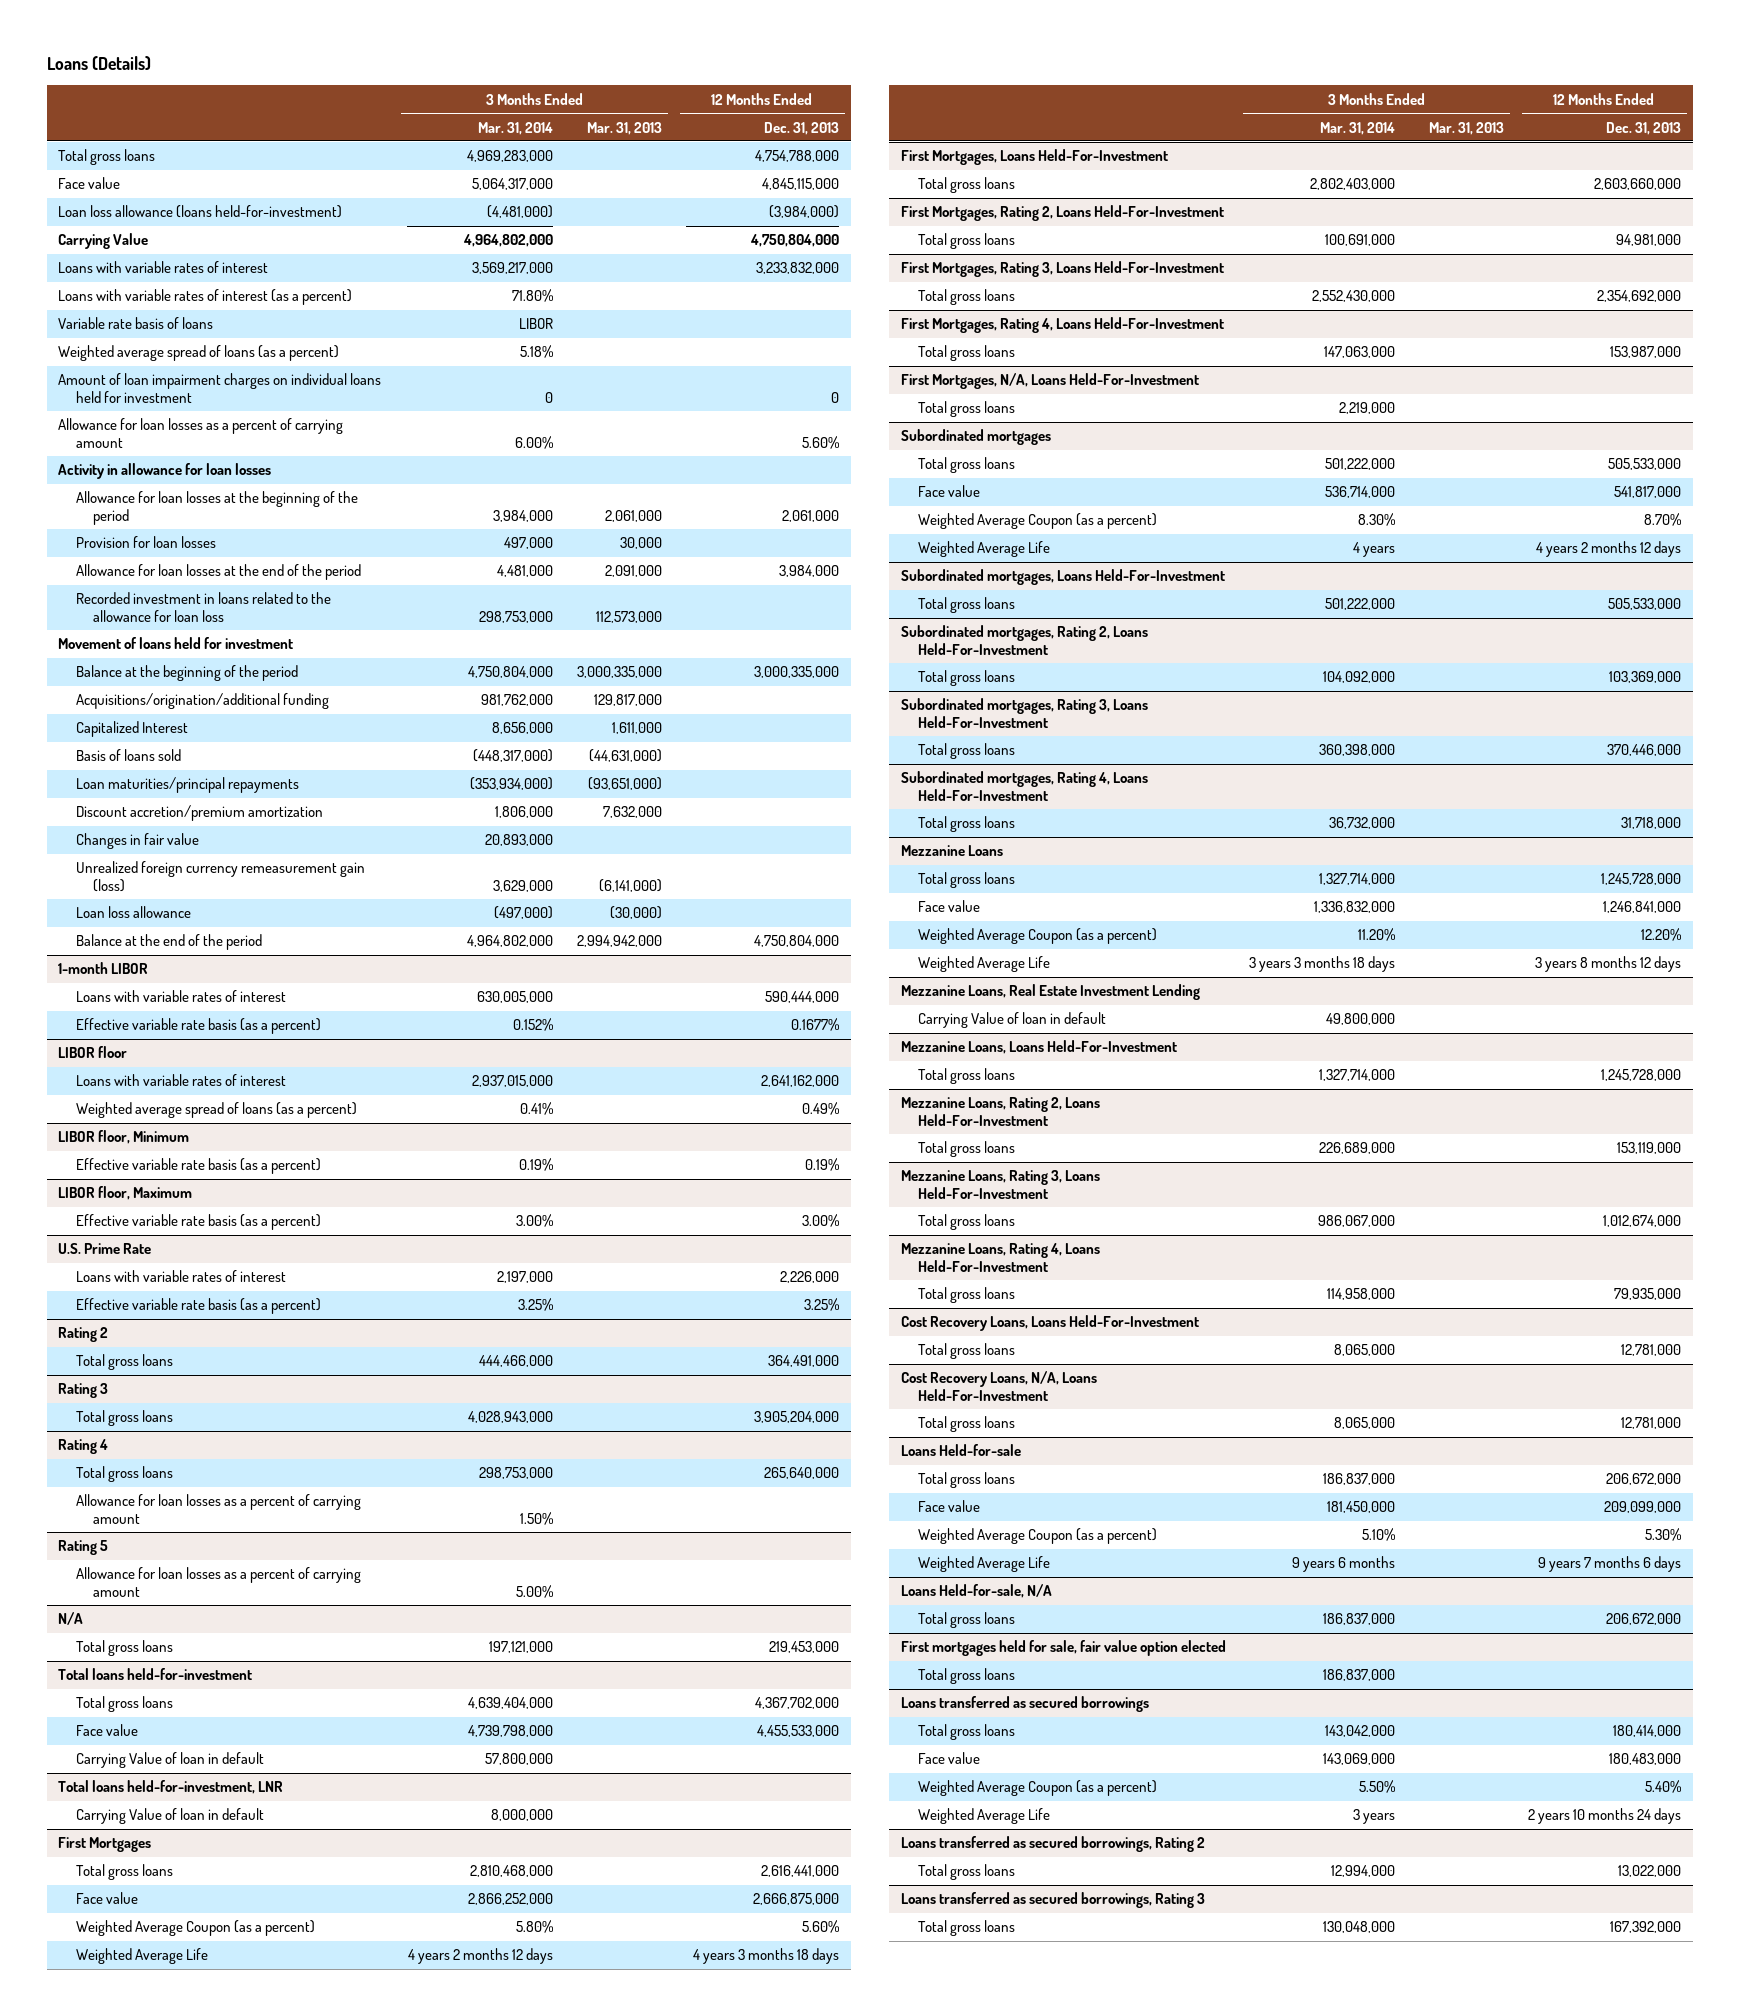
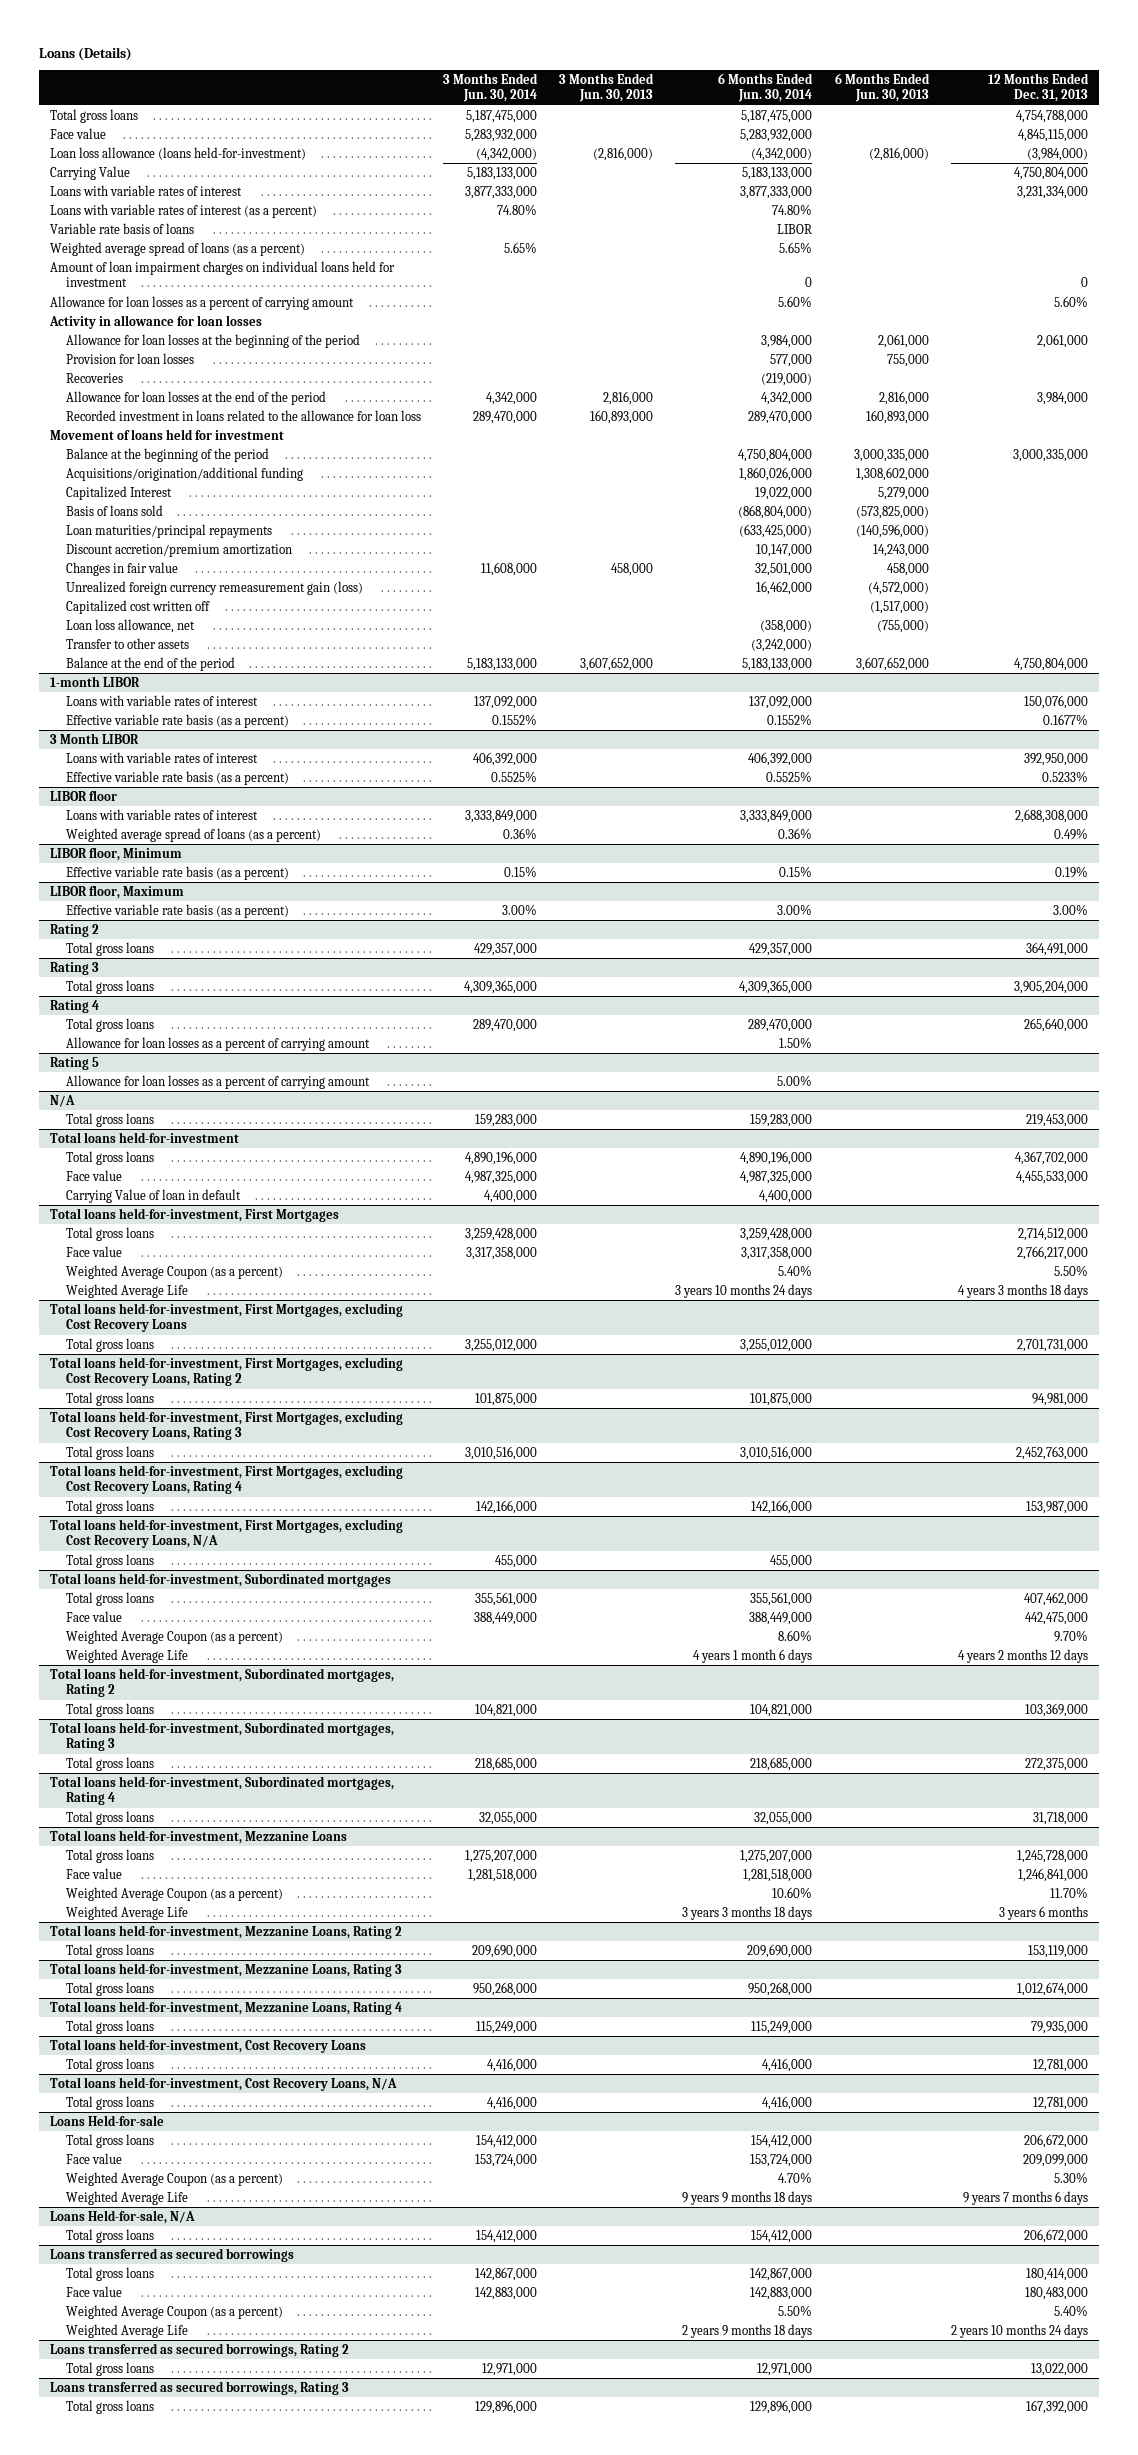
- | 3 Months Ended Mar. 31, 2014 | 3 Months Ended Mar. 31, 2013 | 12 Months Ended Dec. 31, 2013
+ | 3 Months Ended Jun. 30, 2014 | 3 Months Ended Jun. 30, 2013 | 6 Months Ended Jun. 30, 2014 | 6 Months Ended Jun. 30, 2013 | 12 Months Ended Dec. 31, 2013
- Loans with variable rates of interest | 3,569,217,000 | | 3,233,832,000
+ Loans with variable rates of interest | 3,877,333,000 | | 3,877,333,000 | | 3,231,334,000
+ Recoveries | | | (219,000) | |
- Loan loss allowance | (497,000) | (30,000) |
+ Capitalized cost written off | | | | (1,517,000) |
+ Loan loss allowance, net | | | (358,000) | (755,000) |
+ Transfer to other assets | | | (3,242,000) | |
@ 1-month LIBOR
- Loans with variable rates of interest | 630,005,000 | | 590,444,000
+ Loans with variable rates of interest | 137,092,000 | | 137,092,000 | | 150,076,000
+ 3 Month LIBOR
+ Loans with variable rates of interest | 406,392,000 | | 406,392,000 | | 392,950,000
+ Effective variable rate basis (as a percent) | 0.5525% | | 0.5525% | | 0.5233%
@ LIBOR floor
- Loans with variable rates of interest | 2,937,015,000 | | 2,641,162,000
+ Loans with variable rates of interest | 3,333,849,000 | | 3,333,849,000 | | 2,688,308,000
- U.S. Prime Rate
- Loans with variable rates of interest | 2,197,000 | | 2,226,000
- Effective variable rate basis (as a percent) | 3.25% | | 3.25%
- Total loans held-for-investment, LNR
- Carrying Value of loan in default | 8,000,000 | |
- First Mortgages
- Total gross loans | 2,810,468,000 | | 2,616,441,000
- Face value | 2,866,252,000 | | 2,666,875,000
- Weighted Average Coupon (as a percent) | 5.80% | | 5.60%
+ Total loans held-for-investment, First Mortgages
+ Total gross loans | 3,259,428,000 | | 3,259,428,000 | | 2,714,512,000
+ Face value | 3,317,358,000 | | 3,317,358,000 | | 2,766,217,000
+ Weighted Average Coupon (as a percent) | | | 5.40% | | 5.50%
- First Mortgages, Loans Held-For-Investment
- Total gross loans | 2,802,403,000 | | 2,603,660,000
- First Mortgages, Rating 2, Loans Held-For-Investment
+ Total loans held-for-investment, First Mortgages, excluding Cost Recovery Loans
+ Total gross loans | 3,255,012,000 | | 3,255,012,000 | | 2,701,731,000
+ Total loans held-for-investment, First Mortgages, excluding Cost Recovery Loans, Rating 2
- First Mortgages, Rating 3, Loans Held-For-Investment
- Total gross loans | 2,552,430,000 | | 2,354,692,000
- First Mortgages, Rating 4, Loans Held-For-Investment
+ Total loans held-for-investment, First Mortgages, excluding Cost Recovery Loans, Rating 3
+ Total gross loans | 3,010,516,000 | | 3,010,516,000 | | 2,452,763,000
+ Total loans held-for-investment, First Mortgages, excluding Cost Recovery Loans, Rating 4
- First Mortgages, N/A, Loans Held-For-Investment
+ Total loans held-for-investment, First Mortgages, excluding Cost Recovery Loans, N/A
- Subordinated mortgages
- Total gross loans | 501,222,000 | | 505,533,000
- Face value | 536,714,000 | | 541,817,000
- Weighted Average Coupon (as a percent) | 8.30% | | 8.70%
+ Total loans held-for-investment, Subordinated mortgages
+ Total gross loans | 355,561,000 | | 355,561,000 | | 407,462,000
+ Face value | 388,449,000 | | 388,449,000 | | 442,475,000
+ Weighted Average Coupon (as a percent) | | | 8.60% | | 9.70%
- Subordinated mortgages, Loans Held-For-Investment
- Total gross loans | 501,222,000 | | 505,533,000
- Subordinated mortgages, Rating 2, Loans Held-For-Investment
+ Total loans held-for-investment, Subordinated mortgages, Rating 2
- Subordinated mortgages, Rating 3, Loans Held-For-Investment
- Total gross loans | 360,398,000 | | 370,446,000
- Subordinated mortgages, Rating 4, Loans Held-For-Investment
+ Total loans held-for-investment, Subordinated mortgages, Rating 3
+ Total gross loans | 218,685,000 | | 218,685,000 | | 272,375,000
+ Total loans held-for-investment, Subordinated mortgages, Rating 4
- Mezzanine Loans
+ Total loans held-for-investment, Mezzanine Loans
- Weighted Average Coupon (as a percent) | 11.20% | | 12.20%
- Weighted Average Life | 3 years 3 months 18 days | | 3 years 8 months 12 days
- Mezzanine Loans, Real Estate Investment Lending
- Carrying Value of loan in default | 49,800,000 | |
- Mezzanine Loans, Loans Held-For-Investment
- Total gross loans | 1,327,714,000 | | 1,245,728,000
- Mezzanine Loans, Rating 2, Loans Held-For-Investment
+ Weighted Average Coupon (as a percent) | | | 10.60% | | 11.70%
+ Weighted Average Life | | | 3 years 3 months 18 days | | 3 years 6 months
+ Total loans held-for-investment, Mezzanine Loans, Rating 2
- Mezzanine Loans, Rating 3, Loans Held-For-Investment
+ Total loans held-for-investment, Mezzanine Loans, Rating 3
- Mezzanine Loans, Rating 4, Loans Held-For-Investment
+ Total loans held-for-investment, Mezzanine Loans, Rating 4
- Cost Recovery Loans, Loans Held-For-Investment
+ Total loans held-for-investment, Cost Recovery Loans
- Cost Recovery Loans, N/A, Loans Held-For-Investment
+ Total loans held-for-investment, Cost Recovery Loans, N/A
- First mortgages held for sale, fair value option elected
- Total gross loans | 186,837,000 | |

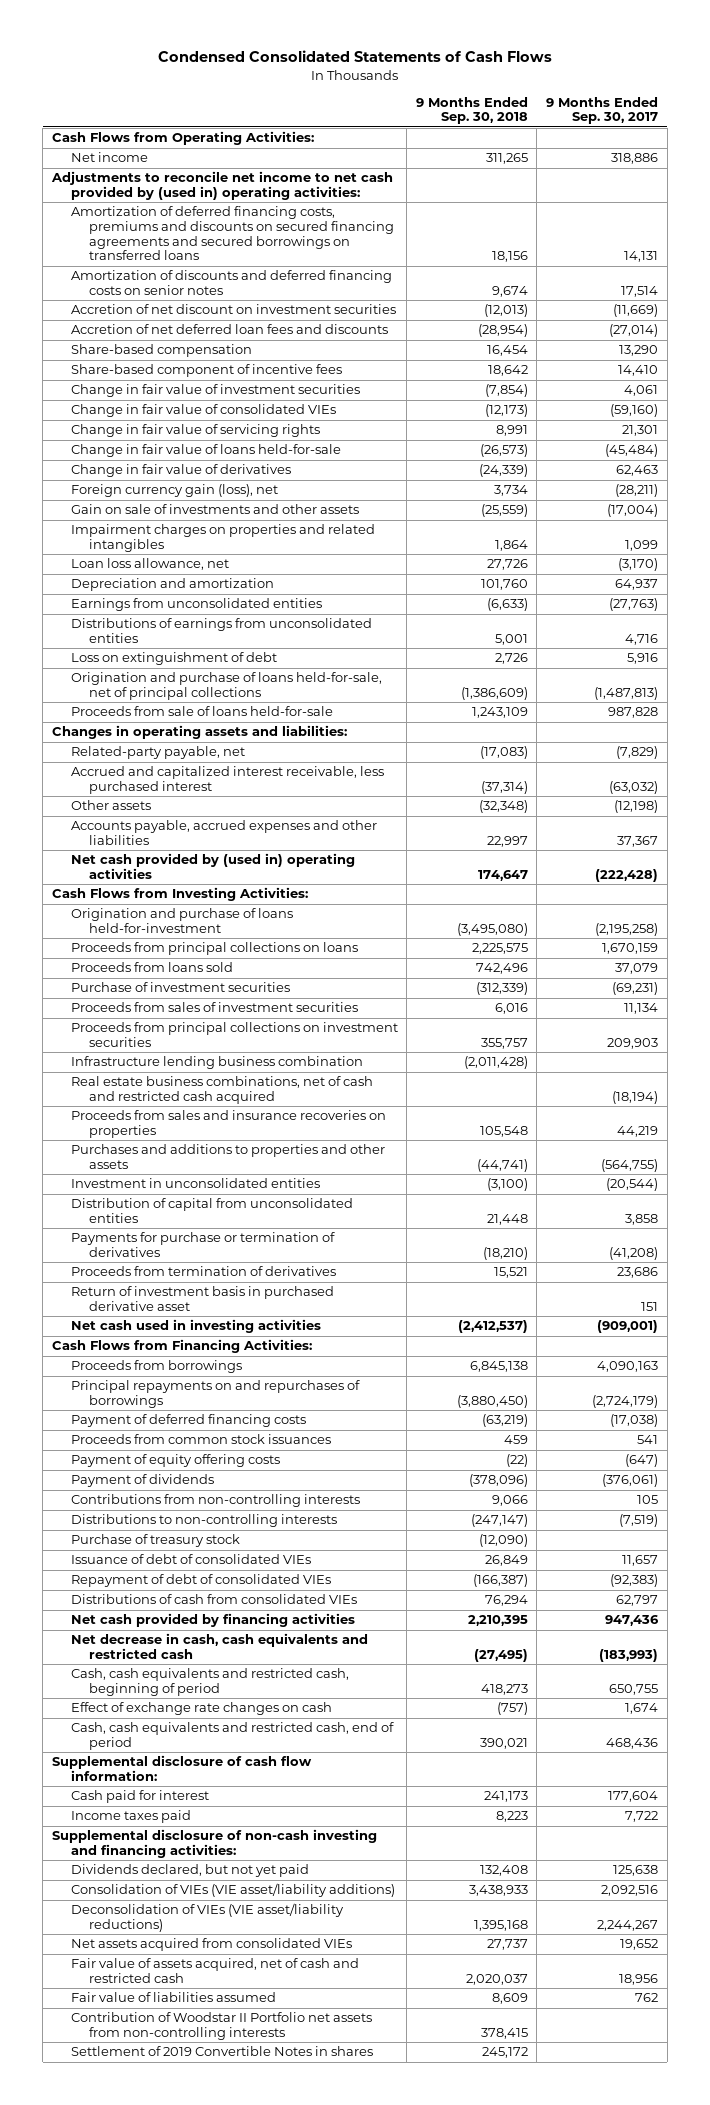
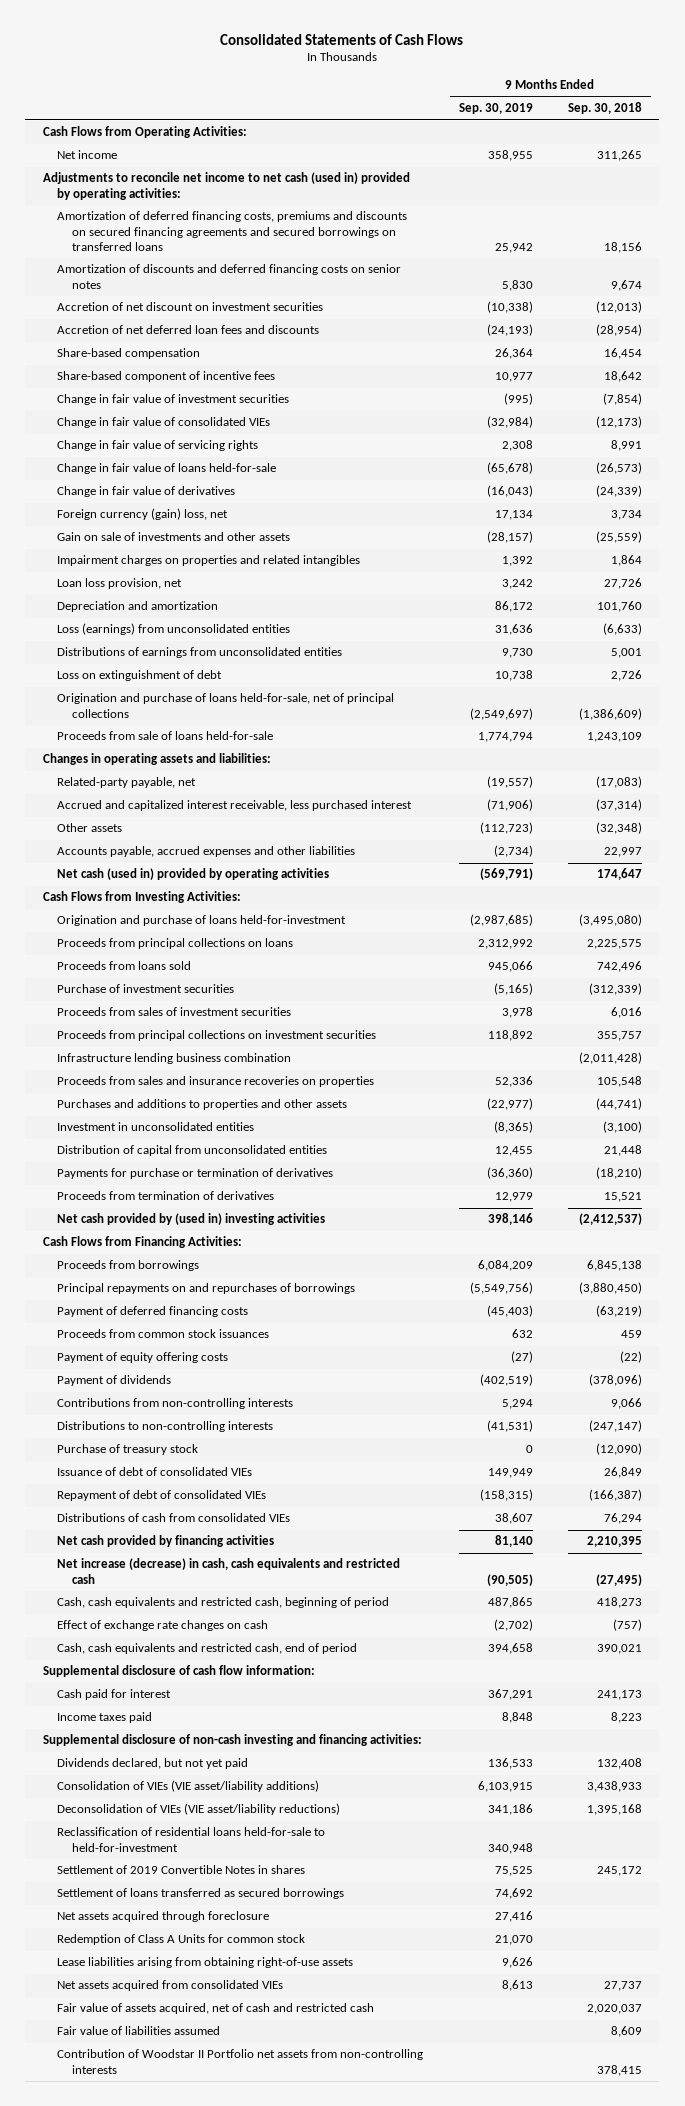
- Condensed Consolidated Statements of Cash Flows
+ Consolidated Statements of Cash Flows
- | 9 Months Ended Sep. 30, 2018 | 9 Months Ended Sep. 30, 2017
+ | 9 Months Ended Sep. 30, 2019 | 9 Months Ended Sep. 30, 2018
- Adjustments to reconcile net income to net cash provided by (used in) operating activities:
+ Adjustments to reconcile net income to net cash (used in) provided by operating activities:
- Foreign currency gain (loss), net | 3,734 | (28,211)
+ Foreign currency (gain) loss, net | 17,134 | 3,734
- Loan loss allowance, net | 27,726 | (3,170)
+ Loan loss provision, net | 3,242 | 27,726
- Earnings from unconsolidated entities | (6,633) | (27,763)
+ Loss (earnings) from unconsolidated entities | 31,636 | (6,633)
- Net cash provided by (used in) operating activities | 174,647 | (222,428)
+ Net cash (used in) provided by operating activities | (569,791) | 174,647
- Real estate business combinations, net of cash and restricted cash acquired | | (18,194)
- Return of investment basis in purchased derivative asset | | 151
- Net cash used in investing activities | (2,412,537) | (909,001)
+ Net cash provided by (used in) investing activities | 398,146 | (2,412,537)
- Net decrease in cash, cash equivalents and restricted cash | (27,495) | (183,993)
+ Net increase (decrease) in cash, cash equivalents and restricted cash | (90,505) | (27,495)
+ Reclassification of residential loans held-for-sale to held-for-investment | 340,948 |
moved up: Settlement of 2019 Convertible Notes in shares | 75,525 | 245,172
+ Settlement of loans transferred as secured borrowings | 74,692 |
+ Net assets acquired through foreclosure | 27,416 |
+ Redemption of Class A Units for common stock | 21,070 |
+ Lease liabilities arising from obtaining right-of-use assets | 9,626 |

